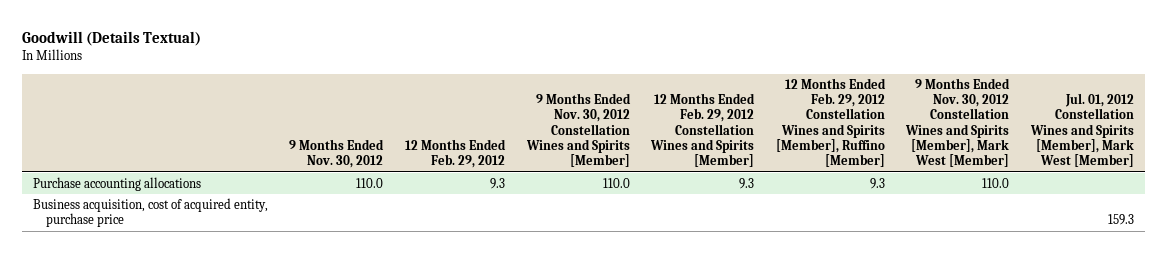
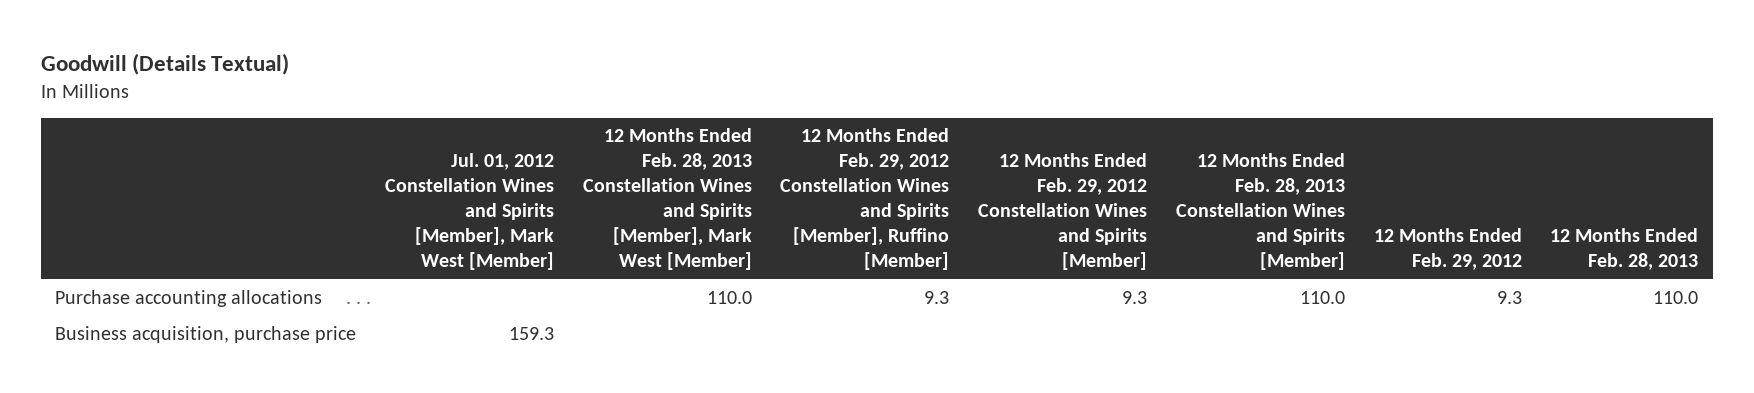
- | 9 Months Ended Nov. 30, 2012 | 12 Months Ended Feb. 29, 2012 | 9 Months Ended Nov. 30, 2012 Constellation Wines and Spirits [Member] | 12 Months Ended Feb. 29, 2012 Constellation Wines and Spirits [Member] | 12 Months Ended Feb. 29, 2012 Constellation Wines and Spirits [Member], Ruffino [Member] | 9 Months Ended Nov. 30, 2012 Constellation Wines and Spirits [Member], Mark West [Member] | Jul. 01, 2012 Constellation Wines and Spirits [Member], Mark West [Member]
+ | Jul. 01, 2012 Constellation Wines and Spirits [Member], Mark West [Member] | 12 Months Ended Feb. 28, 2013 Constellation Wines and Spirits [Member], Mark West [Member] | 12 Months Ended Feb. 29, 2012 Constellation Wines and Spirits [Member], Ruffino [Member] | 12 Months Ended Feb. 29, 2012 Constellation Wines and Spirits [Member] | 12 Months Ended Feb. 28, 2013 Constellation Wines and Spirits [Member] | 12 Months Ended Feb. 29, 2012 | 12 Months Ended Feb. 28, 2013
- Business acquisition, cost of acquired entity, purchase price | | | | | | | 159.3
+ Business acquisition, purchase price | 159.3 | | | | | |

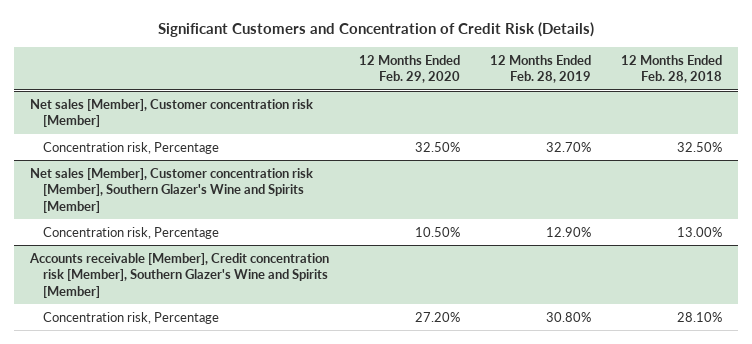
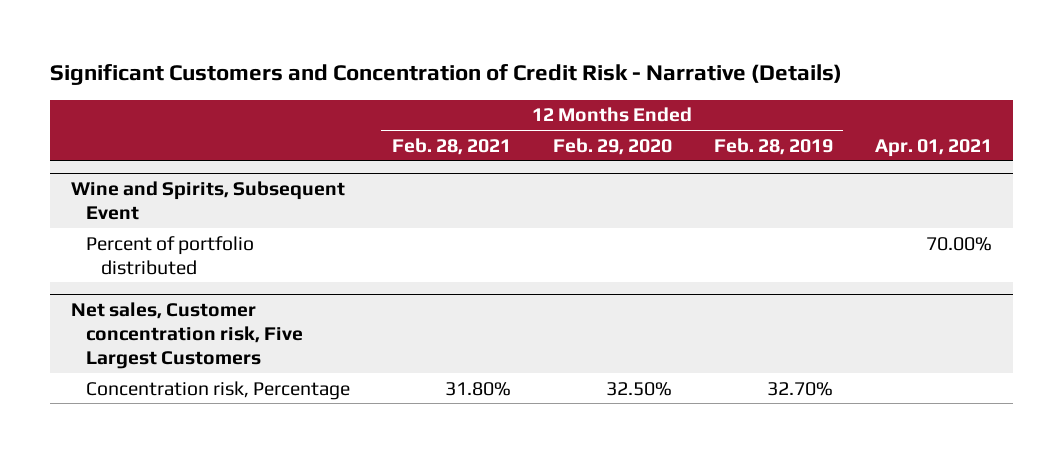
- Significant Customers and Concentration of Credit Risk (Details)
+ Significant Customers and Concentration of Credit Risk - Narrative (Details)
- | 12 Months Ended Feb. 29, 2020 | 12 Months Ended Feb. 28, 2019 | 12 Months Ended Feb. 28, 2018
+ | 12 Months Ended Feb. 28, 2021 | 12 Months Ended Feb. 29, 2020 | 12 Months Ended Feb. 28, 2019 | Apr. 01, 2021
- Net sales [Member], Customer concentration risk [Member]
+ Wine and Spirits, Subsequent Event
+ Percent of portfolio distributed | | | | 70.00%
+ Net sales, Customer concentration risk, Five Largest Customers
- Net sales [Member], Customer concentration risk [Member], Southern Glazer's Wine and Spirits [Member]
- Concentration risk, Percentage | 10.50% | 12.90% | 13.00%
- Accounts receivable [Member], Credit concentration risk [Member], Southern Glazer's Wine and Spirits [Member]
- Concentration risk, Percentage | 27.20% | 30.80% | 28.10%

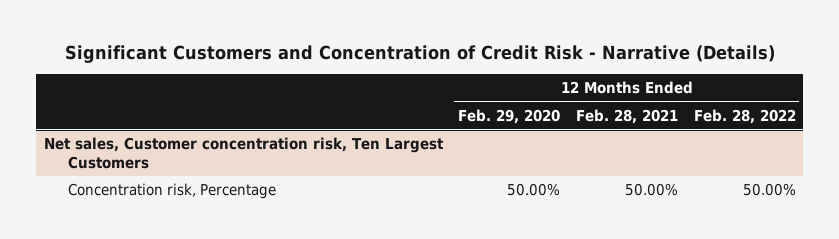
- | 12 Months Ended Feb. 28, 2021 | 12 Months Ended Feb. 29, 2020 | 12 Months Ended Feb. 28, 2019 | Apr. 01, 2021
+ | 12 Months Ended Feb. 29, 2020 | 12 Months Ended Feb. 28, 2021 | 12 Months Ended Feb. 28, 2022
- Wine and Spirits, Subsequent Event
- Percent of portfolio distributed | | | | 70.00%
- Net sales, Customer concentration risk, Five Largest Customers
- Concentration risk, Percentage | 31.80% | 32.50% | 32.70% |
+ Net sales, Customer concentration risk, Ten Largest Customers
+ Concentration risk, Percentage | 50.00% | 50.00% | 50.00%

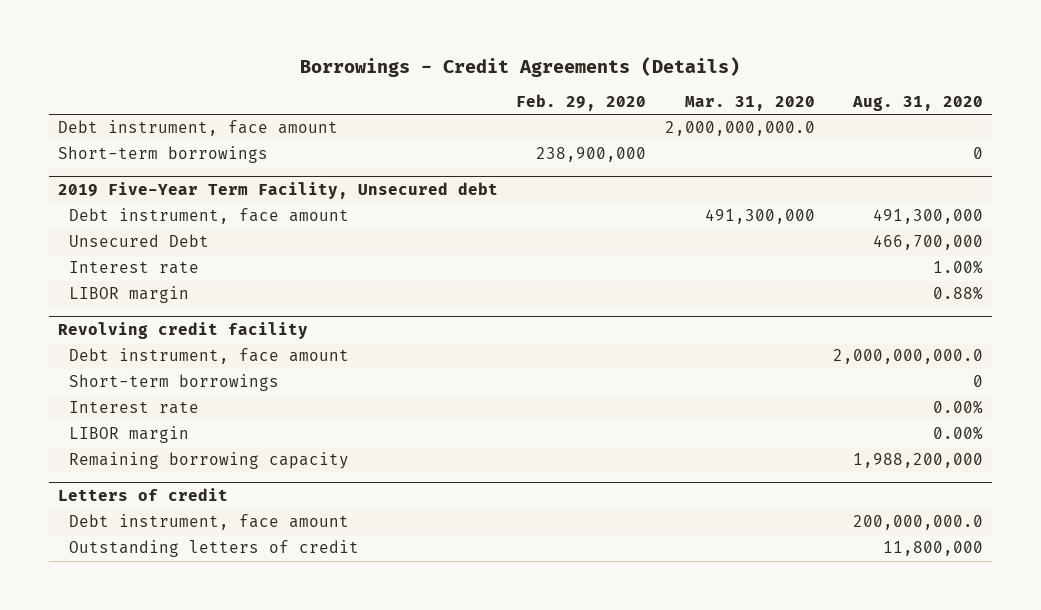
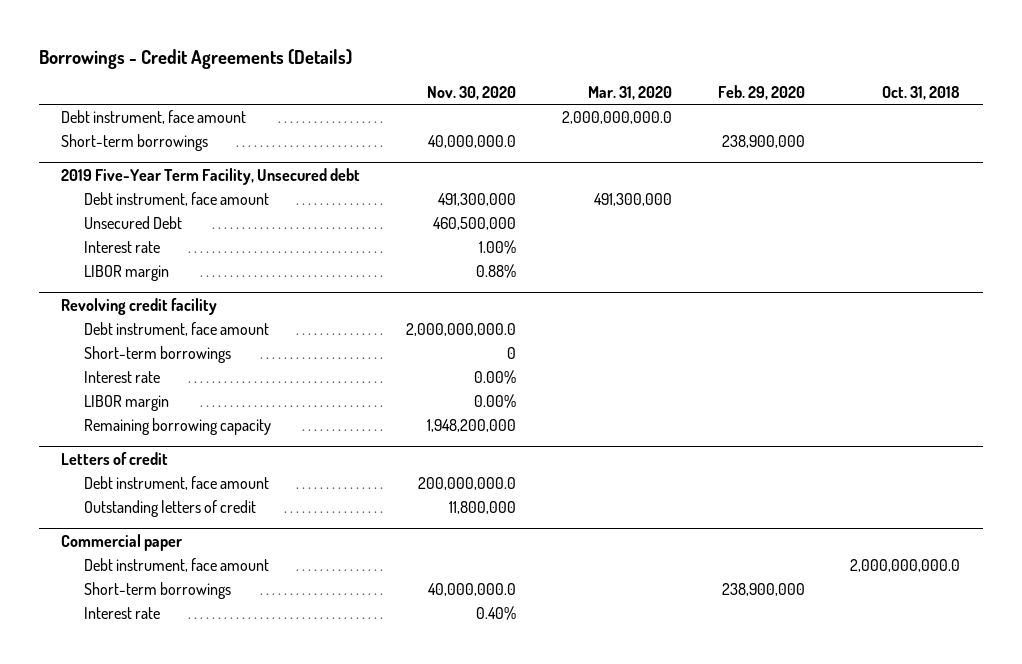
- | Feb. 29, 2020 | Mar. 31, 2020 | Aug. 31, 2020
+ | Nov. 30, 2020 | Mar. 31, 2020 | Feb. 29, 2020 | Oct. 31, 2018
+ Commercial paper
+ Debt instrument, face amount | | | | 2,000,000,000.0
+ Short-term borrowings | 40,000,000.0 | | 238,900,000 |
+ Interest rate | 0.40% | | |

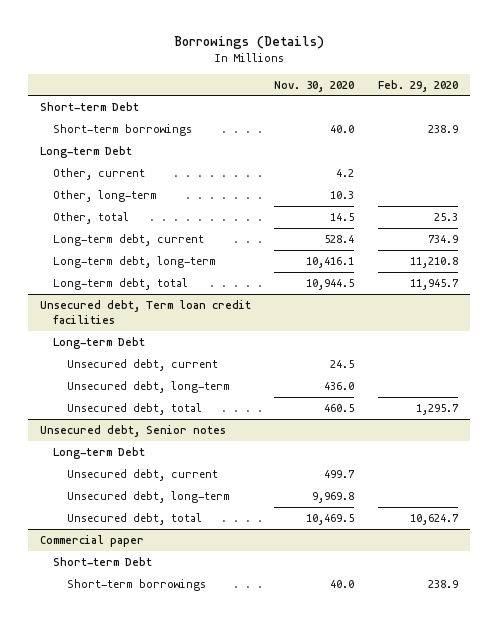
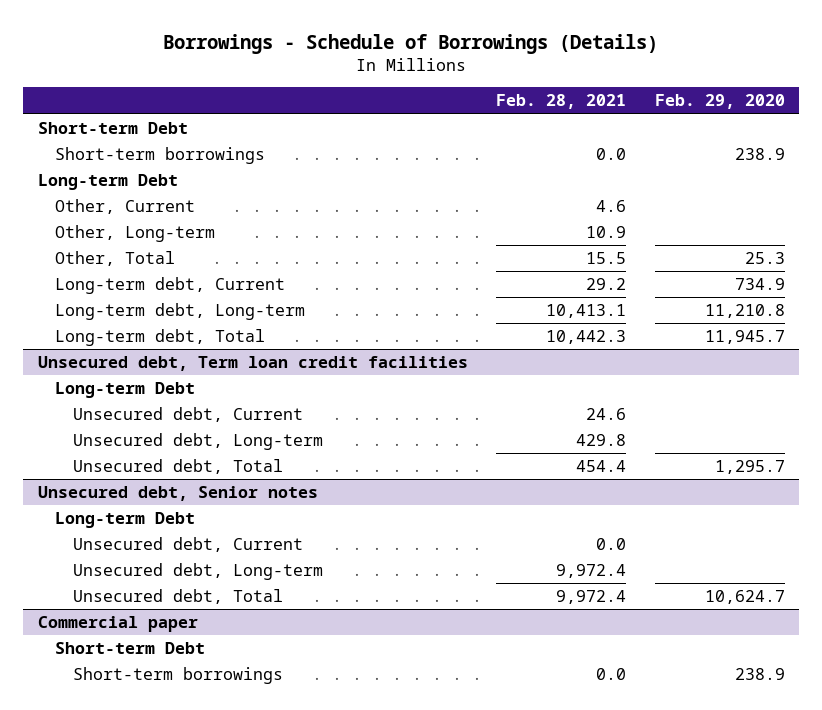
- Borrowings (Details)
+ Borrowings - Schedule of Borrowings (Details)
- | Nov. 30, 2020 | Feb. 29, 2020
+ | Feb. 28, 2021 | Feb. 29, 2020
- Other, current | 4.2 |
- Other, long-term | 10.3 |
- Other, total | 14.5 | 25.3
- Long-term debt, current | 528.4 | 734.9
- Long-term debt, long-term | 10,416.1 | 11,210.8
- Long-term debt, total | 10,944.5 | 11,945.7
+ Other, Current | 4.6 |
+ Other, Long-term | 10.9 |
+ Other, Total | 15.5 | 25.3
+ Long-term debt, Current | 29.2 | 734.9
+ Long-term debt, Long-term | 10,413.1 | 11,210.8
+ Long-term debt, Total | 10,442.3 | 11,945.7
@ Unsecured debt, Term loan credit facilities
- Unsecured debt, current | 24.5 |
- Unsecured debt, long-term | 436.0 |
- Unsecured debt, total | 460.5 | 1,295.7
+ Unsecured debt, Current | 24.6 |
+ Unsecured debt, Long-term | 429.8 |
+ Unsecured debt, Total | 454.4 | 1,295.7
@ Unsecured debt, Senior notes
- Unsecured debt, current | 499.7 |
- Unsecured debt, long-term | 9,969.8 |
- Unsecured debt, total | 10,469.5 | 10,624.7
+ Unsecured debt, Current | 0.0 |
+ Unsecured debt, Long-term | 9,972.4 |
+ Unsecured debt, Total | 9,972.4 | 10,624.7

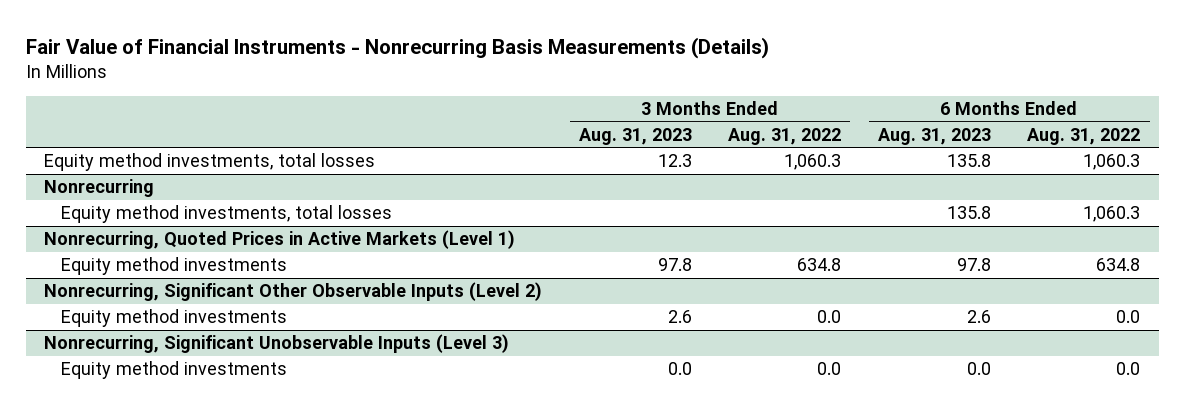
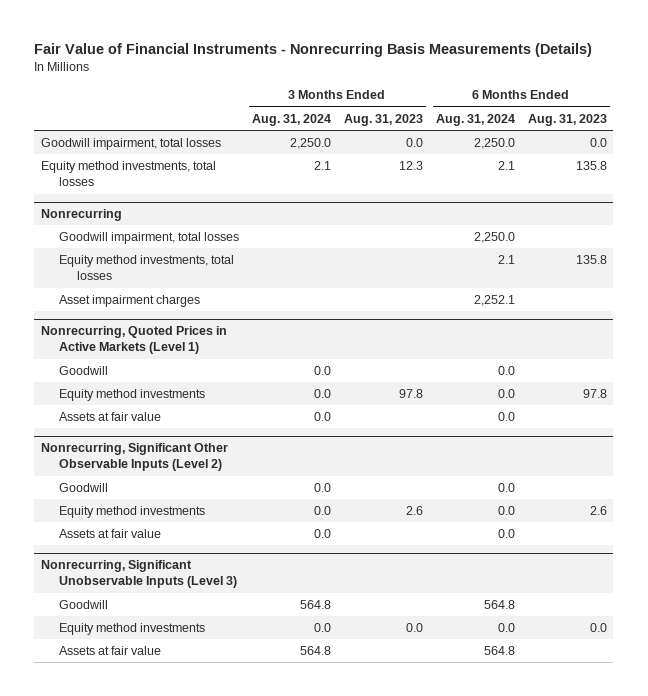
- | 3 Months Ended Aug. 31, 2023 | 3 Months Ended Aug. 31, 2022 | 6 Months Ended Aug. 31, 2023 | 6 Months Ended Aug. 31, 2022
+ | 3 Months Ended Aug. 31, 2024 | 3 Months Ended Aug. 31, 2023 | 6 Months Ended Aug. 31, 2024 | 6 Months Ended Aug. 31, 2023
+ Goodwill impairment, total losses | 2,250.0 | 0.0 | 2,250.0 | 0.0
@ Nonrecurring
+ Goodwill impairment, total losses | | | 2,250.0 |
+ Asset impairment charges | | | 2,252.1 |
@ Nonrecurring, Quoted Prices in Active Markets (Level 1)
+ Goodwill | 0.0 | | 0.0 |
+ Assets at fair value | 0.0 | | 0.0 |
@ Nonrecurring, Significant Other Observable Inputs (Level 2)
+ Goodwill | 0.0 | | 0.0 |
+ Assets at fair value | 0.0 | | 0.0 |
@ Nonrecurring, Significant Unobservable Inputs (Level 3)
+ Goodwill | 564.8 | | 564.8 |
+ Assets at fair value | 564.8 | | 564.8 |

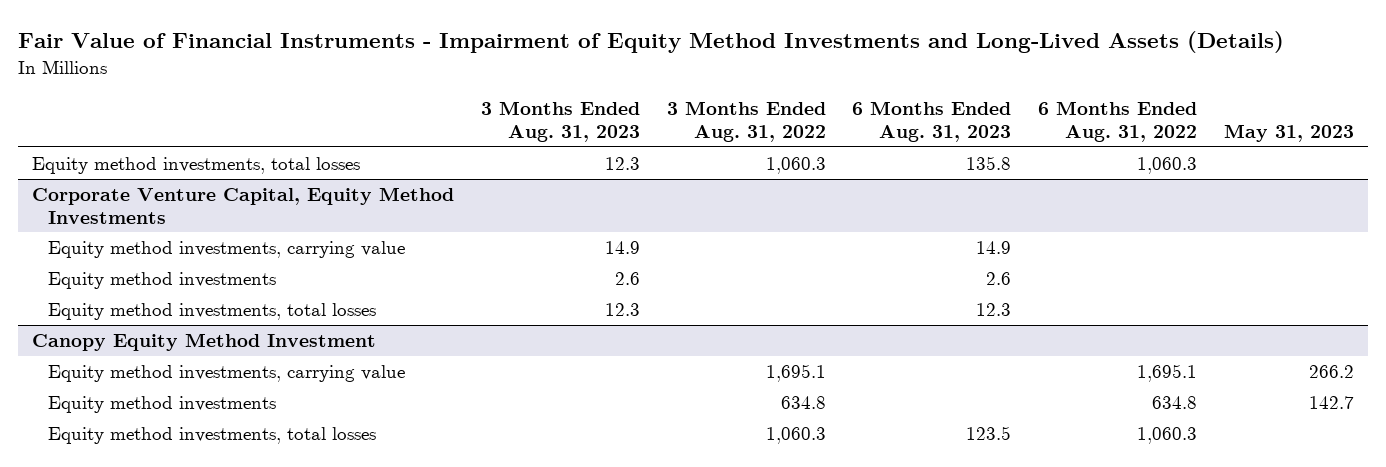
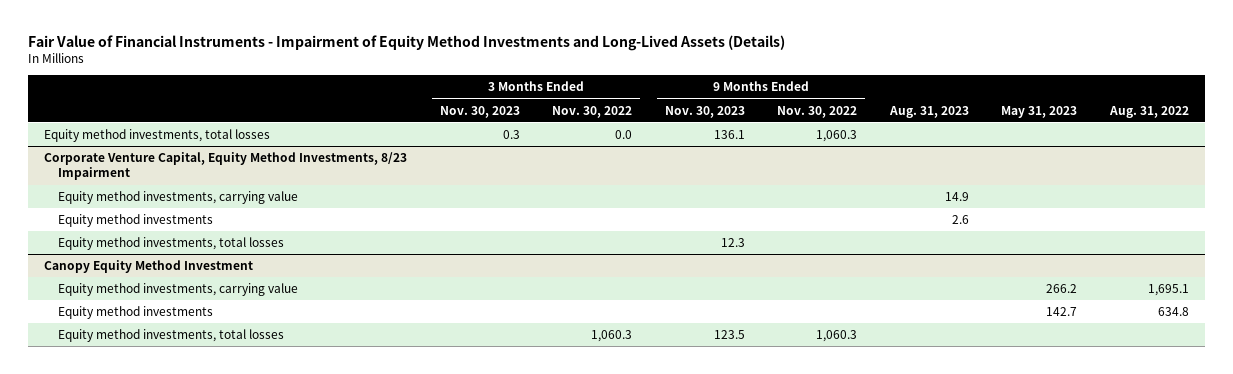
- | 3 Months Ended Aug. 31, 2023 | 3 Months Ended Aug. 31, 2022 | 6 Months Ended Aug. 31, 2023 | 6 Months Ended Aug. 31, 2022 | May 31, 2023
+ | 3 Months Ended Nov. 30, 2023 | 3 Months Ended Nov. 30, 2022 | 9 Months Ended Nov. 30, 2023 | 9 Months Ended Nov. 30, 2022 | Aug. 31, 2023 | May 31, 2023 | Aug. 31, 2022
- Corporate Venture Capital, Equity Method Investments
+ Corporate Venture Capital, Equity Method Investments, 8/23 Impairment

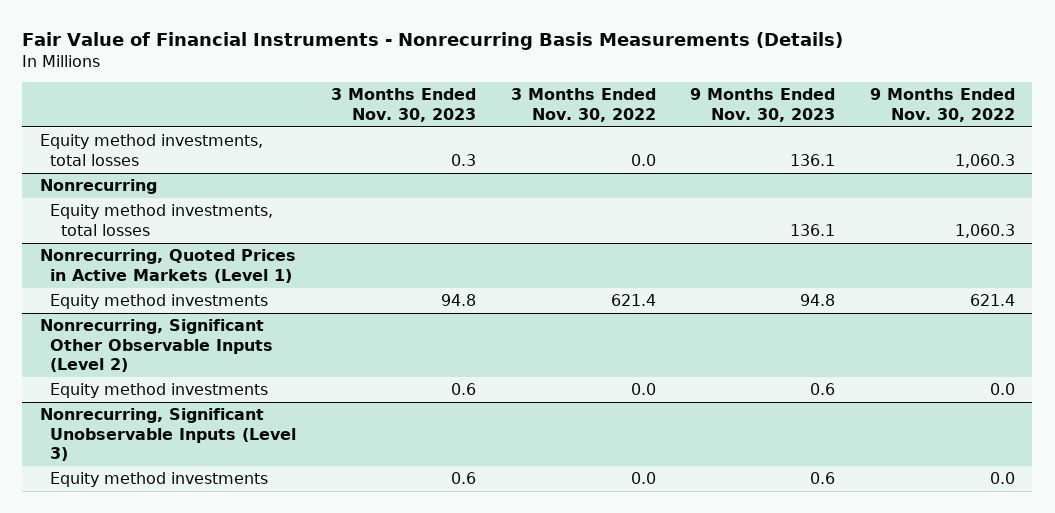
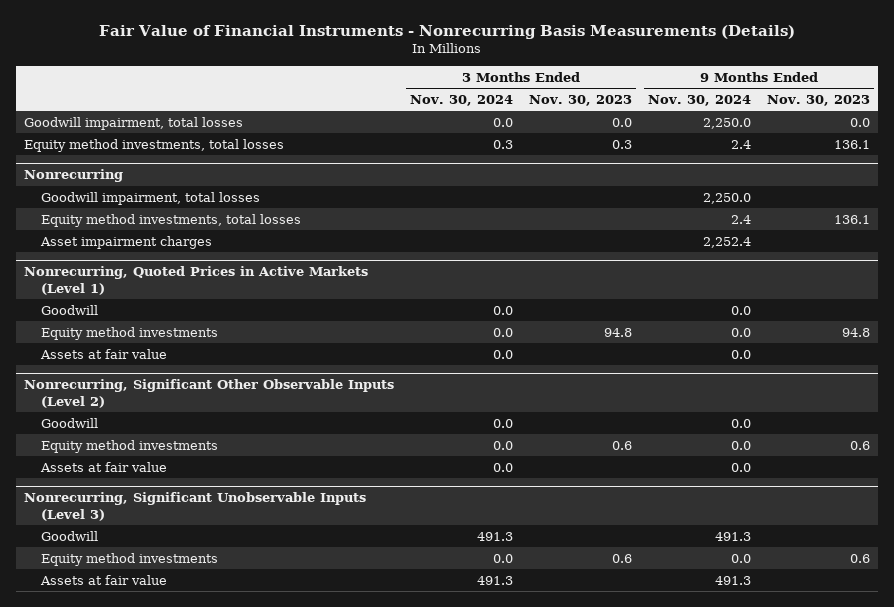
- | 3 Months Ended Nov. 30, 2023 | 3 Months Ended Nov. 30, 2022 | 9 Months Ended Nov. 30, 2023 | 9 Months Ended Nov. 30, 2022
+ | 3 Months Ended Nov. 30, 2024 | 3 Months Ended Nov. 30, 2023 | 9 Months Ended Nov. 30, 2024 | 9 Months Ended Nov. 30, 2023
+ Goodwill impairment, total losses | 0.0 | 0.0 | 2,250.0 | 0.0
@ Nonrecurring
+ Goodwill impairment, total losses | | | 2,250.0 |
+ Asset impairment charges | | | 2,252.4 |
@ Nonrecurring, Quoted Prices in Active Markets (Level 1)
+ Goodwill | 0.0 | | 0.0 |
+ Assets at fair value | 0.0 | | 0.0 |
@ Nonrecurring, Significant Other Observable Inputs (Level 2)
+ Goodwill | 0.0 | | 0.0 |
+ Assets at fair value | 0.0 | | 0.0 |
@ Nonrecurring, Significant Unobservable Inputs (Level 3)
+ Goodwill | 491.3 | | 491.3 |
+ Assets at fair value | 491.3 | | 491.3 |

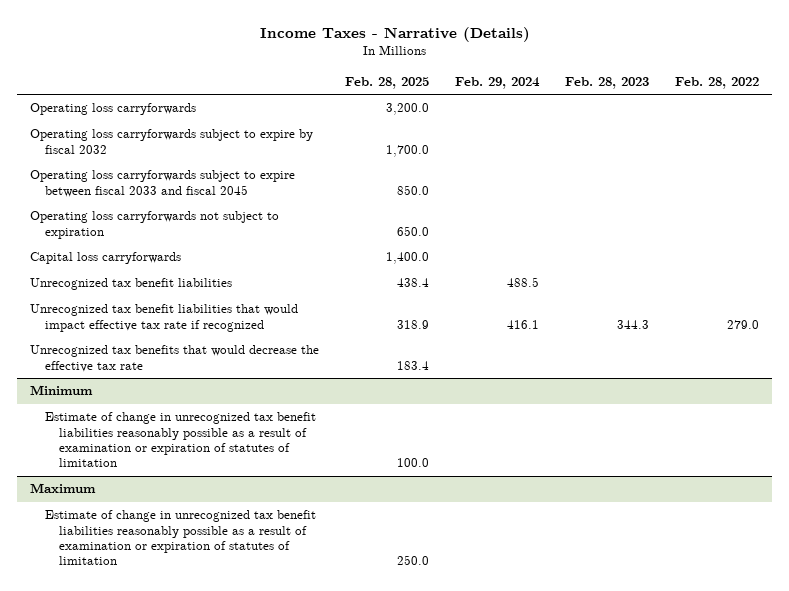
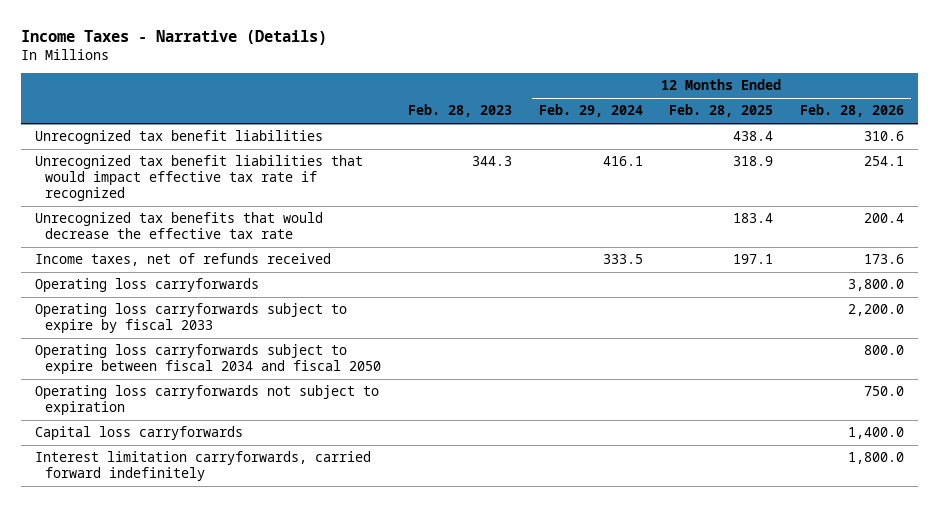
- | Feb. 28, 2025 | Feb. 29, 2024 | Feb. 28, 2023 | Feb. 28, 2022
+ | Feb. 28, 2023 | 12 Months Ended Feb. 29, 2024 | 12 Months Ended Feb. 28, 2025 | 12 Months Ended Feb. 28, 2026
- Operating loss carryforwards subject to expire by fiscal 2032 | 1,700.0 | | |
- Operating loss carryforwards subject to expire between fiscal 2033 and fiscal 2045 | 850.0 | | |
- Minimum
- Estimate of change in unrecognized tax benefit liabilities reasonably possible as a result of examination or expiration of statutes of limitation | 100.0 | | |
- Maximum
- Estimate of change in unrecognized tax benefit liabilities reasonably possible as a result of examination or expiration of statutes of limitation | 250.0 | | |
+ Income taxes, net of refunds received | | 333.5 | 197.1 | 173.6
moved down: Operating loss carryforwards | | | | 3,800.0
+ Operating loss carryforwards subject to expire by fiscal 2033 | | | | 2,200.0
+ Operating loss carryforwards subject to expire between fiscal 2034 and fiscal 2050 | | | | 800.0
moved down: Operating loss carryforwards not subject to expiration | | | | 750.0
moved down: Capital loss carryforwards | | | | 1,400.0
+ Interest limitation carryforwards, carried forward indefinitely | | | | 1,800.0

